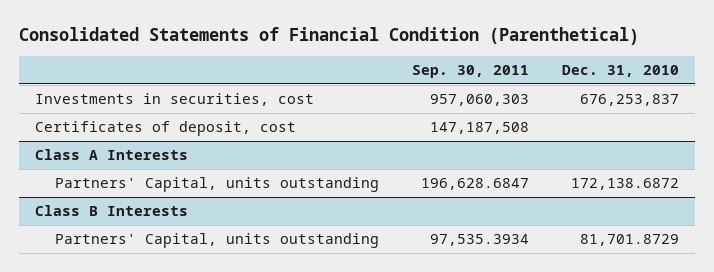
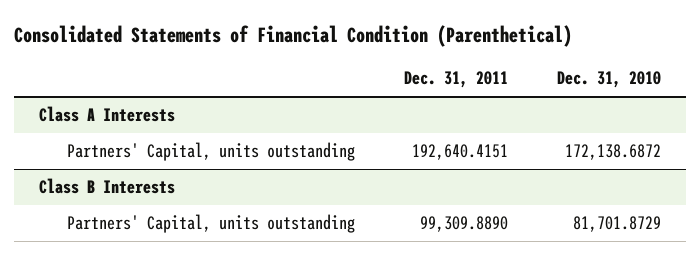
- | Sep. 30, 2011 | Dec. 31, 2010
+ | Dec. 31, 2011 | Dec. 31, 2010
- Investments in securities, cost | 957,060,303 | 676,253,837
- Certificates of deposit, cost | 147,187,508 |

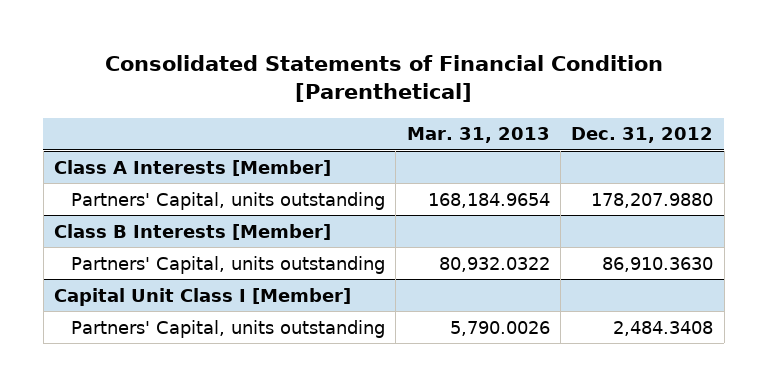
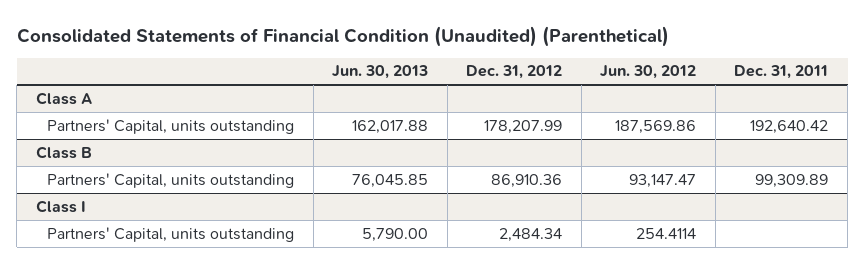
- Consolidated Statements of Financial Condition [Parenthetical]
+ Consolidated Statements of Financial Condition (Unaudited) (Parenthetical)
- | Mar. 31, 2013 | Dec. 31, 2012
+ | Jun. 30, 2013 | Dec. 31, 2012 | Jun. 30, 2012 | Dec. 31, 2011
- Class A Interests [Member]
- Partners' Capital, units outstanding | 168,184.9654 | 178,207.9880
- Class B Interests [Member]
- Partners' Capital, units outstanding | 80,932.0322 | 86,910.3630
- Capital Unit Class I [Member]
- Partners' Capital, units outstanding | 5,790.0026 | 2,484.3408
+ Class A
+ Partners' Capital, units outstanding | 162,017.88 | 178,207.99 | 187,569.86 | 192,640.42
+ Class B
+ Partners' Capital, units outstanding | 76,045.85 | 86,910.36 | 93,147.47 | 99,309.89
+ Class I
+ Partners' Capital, units outstanding | 5,790.00 | 2,484.34 | 254.4114 |

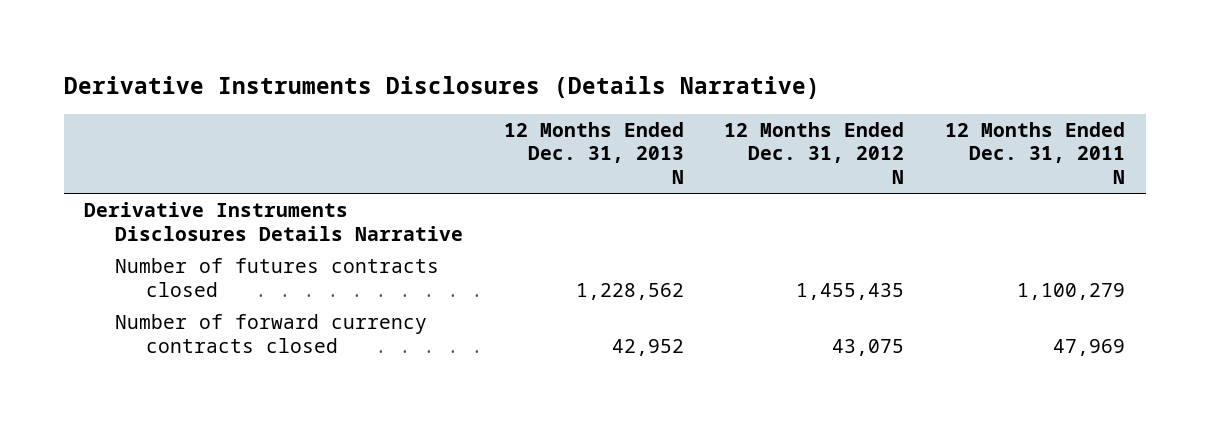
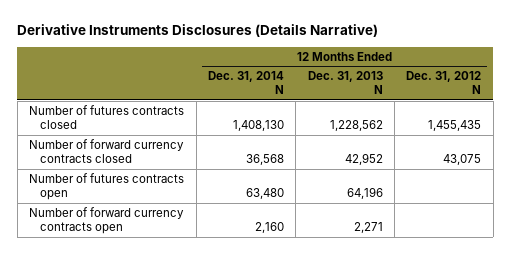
- | 12 Months Ended Dec. 31, 2013 N | 12 Months Ended Dec. 31, 2012 N | 12 Months Ended Dec. 31, 2011 N
+ | 12 Months Ended Dec. 31, 2014 N | 12 Months Ended Dec. 31, 2013 N | 12 Months Ended Dec. 31, 2012 N
- Derivative Instruments Disclosures Details Narrative
+ Number of futures contracts open | 63,480 | 64,196 |
+ Number of forward currency contracts open | 2,160 | 2,271 |

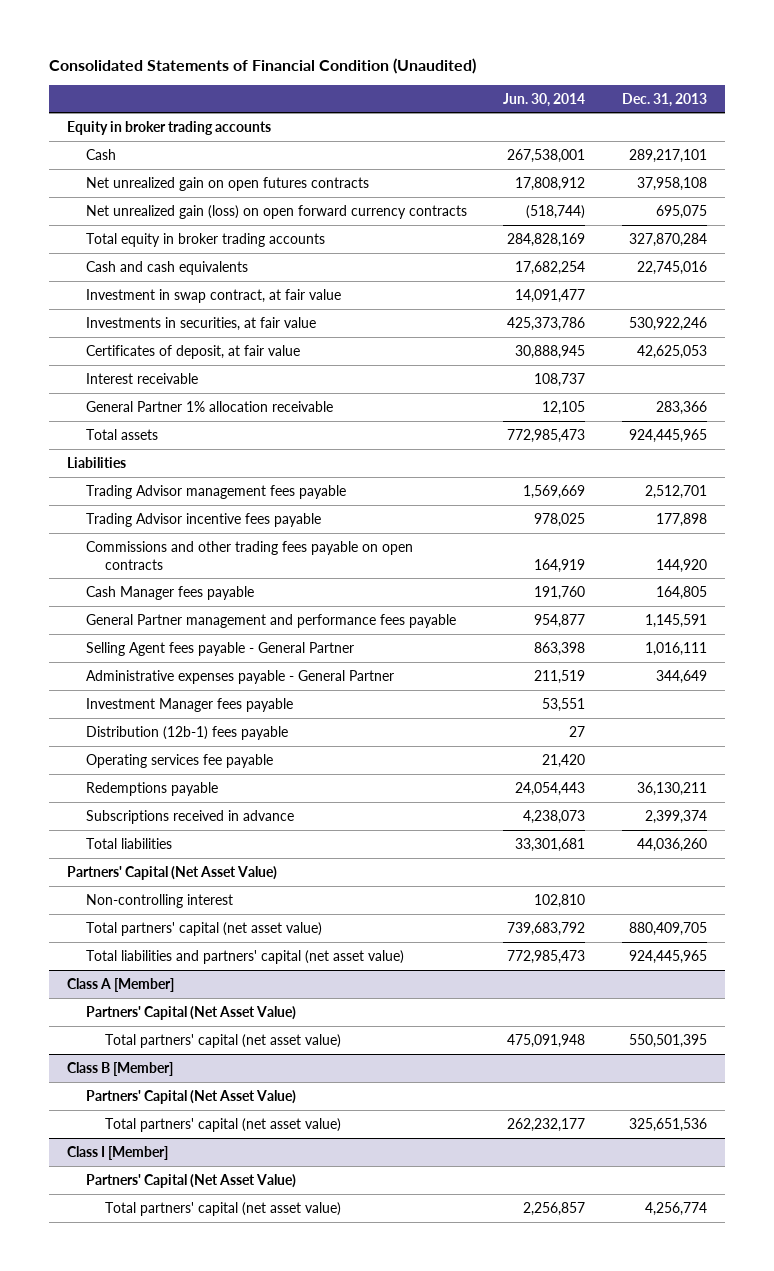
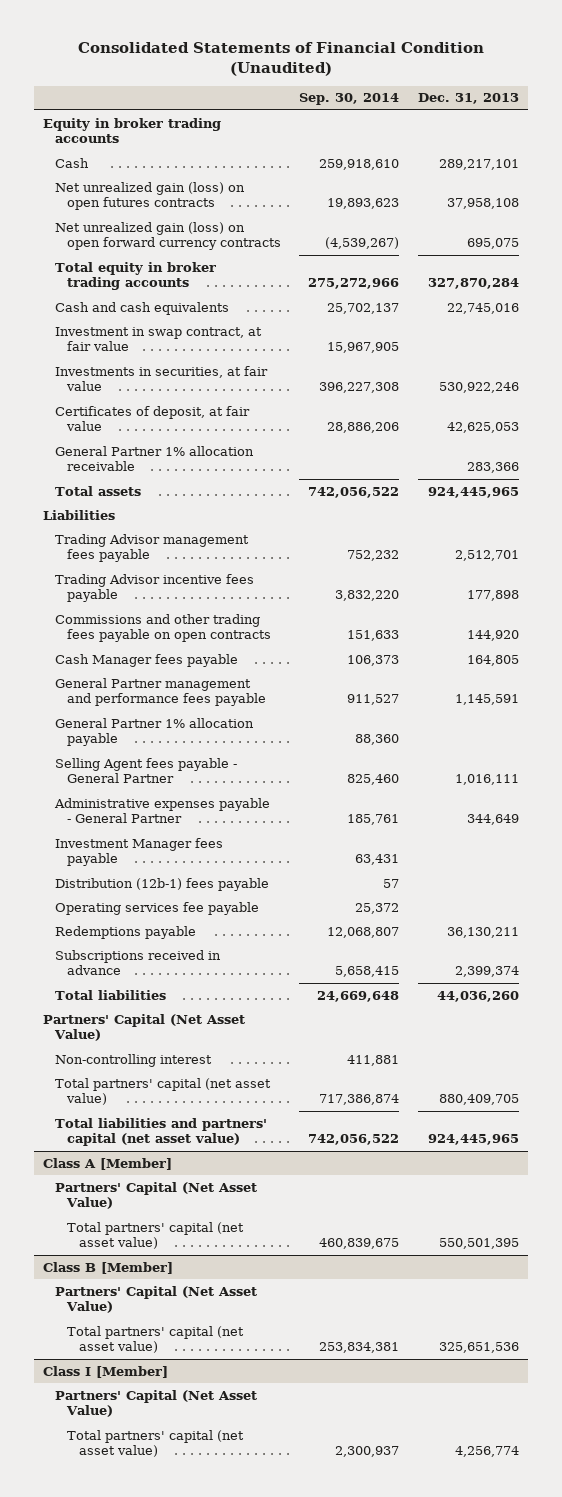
- | Jun. 30, 2014 | Dec. 31, 2013
+ | Sep. 30, 2014 | Dec. 31, 2013
- Net unrealized gain on open futures contracts | 17,808,912 | 37,958,108
+ Net unrealized gain (loss) on open futures contracts | 19,893,623 | 37,958,108
- Interest receivable | 108,737 |
+ General Partner 1% allocation payable | 88,360 |

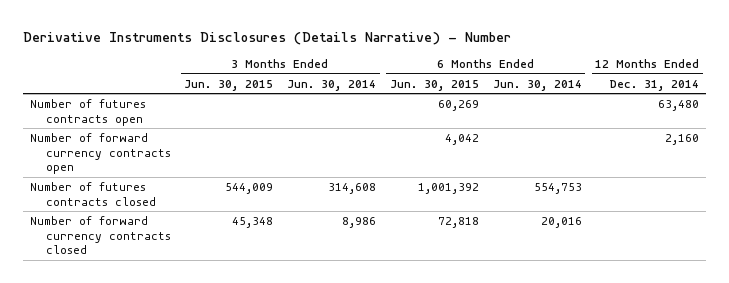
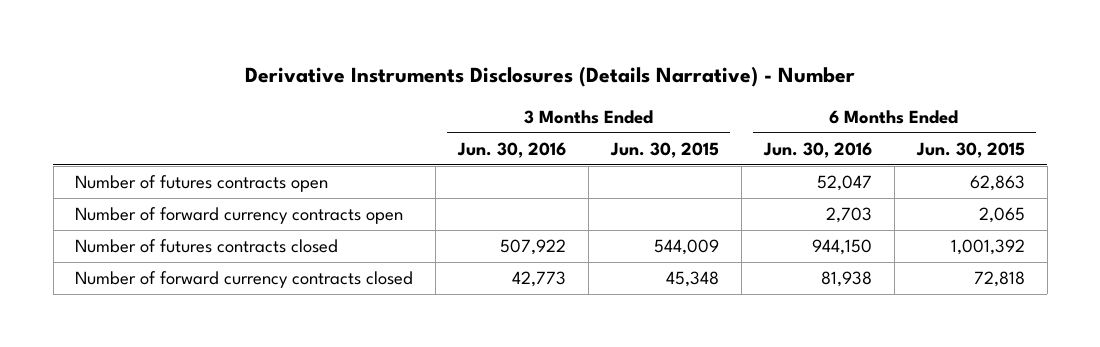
- | 3 Months Ended Jun. 30, 2015 | 3 Months Ended Jun. 30, 2014 | 6 Months Ended Jun. 30, 2015 | 6 Months Ended Jun. 30, 2014 | 12 Months Ended Dec. 31, 2014
+ | 3 Months Ended Jun. 30, 2016 | 3 Months Ended Jun. 30, 2015 | 6 Months Ended Jun. 30, 2016 | 6 Months Ended Jun. 30, 2015
- Number of futures contracts open | | | 60,269 | | 63,480
- Number of forward currency contracts open | | | 4,042 | | 2,160
+ Number of futures contracts open | | | 52,047 | 62,863
+ Number of forward currency contracts open | | | 2,703 | 2,065

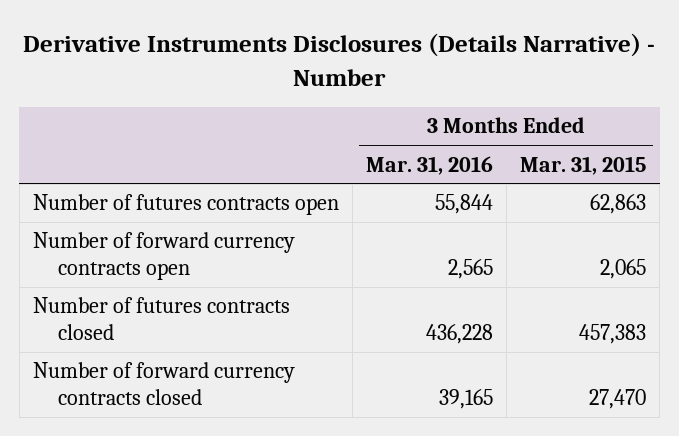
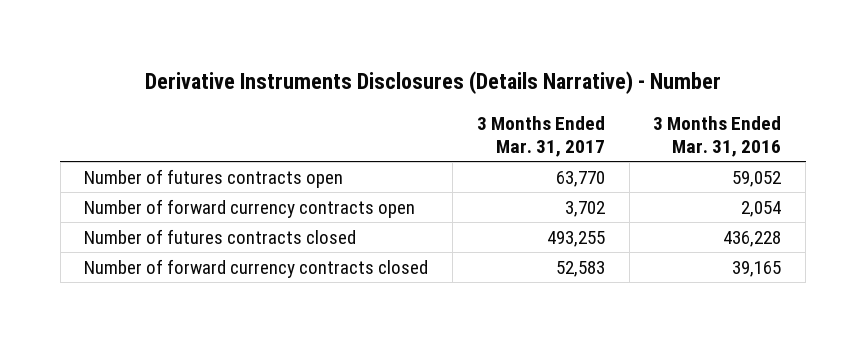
- | 3 Months Ended Mar. 31, 2016 | 3 Months Ended Mar. 31, 2015
+ | 3 Months Ended Mar. 31, 2017 | 3 Months Ended Mar. 31, 2016
- Number of futures contracts open | 55,844 | 62,863
- Number of forward currency contracts open | 2,565 | 2,065
+ Number of futures contracts open | 63,770 | 59,052
+ Number of forward currency contracts open | 3,702 | 2,054

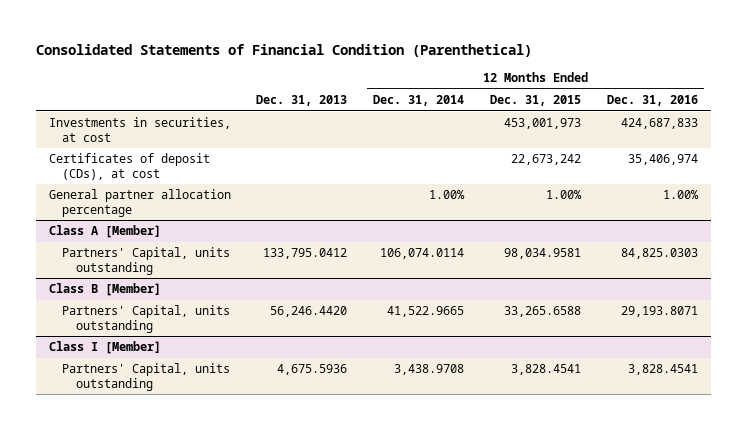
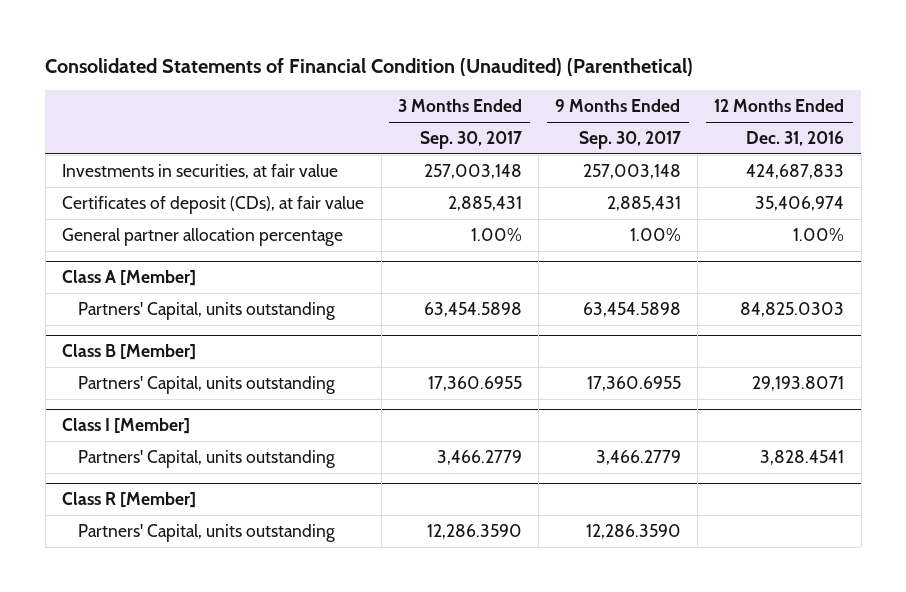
- Consolidated Statements of Financial Condition (Parenthetical)
+ Consolidated Statements of Financial Condition (Unaudited) (Parenthetical)
- | Dec. 31, 2013 | 12 Months Ended Dec. 31, 2014 | 12 Months Ended Dec. 31, 2015 | 12 Months Ended Dec. 31, 2016
+ | 3 Months Ended Sep. 30, 2017 | 9 Months Ended Sep. 30, 2017 | 12 Months Ended Dec. 31, 2016
- Investments in securities, at cost | | | 453,001,973 | 424,687,833
- Certificates of deposit (CDs), at cost | | | 22,673,242 | 35,406,974
+ Investments in securities, at fair value | 257,003,148 | 257,003,148 | 424,687,833
+ Certificates of deposit (CDs), at fair value | 2,885,431 | 2,885,431 | 35,406,974
+ Class R [Member]
+ Partners' Capital, units outstanding | 12,286.3590 | 12,286.3590 |

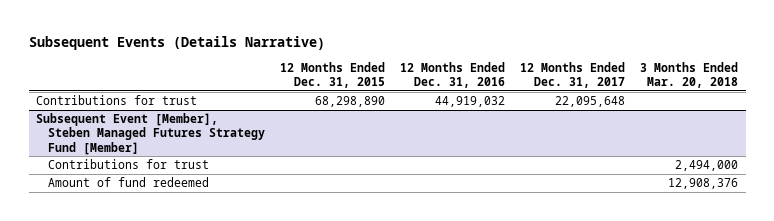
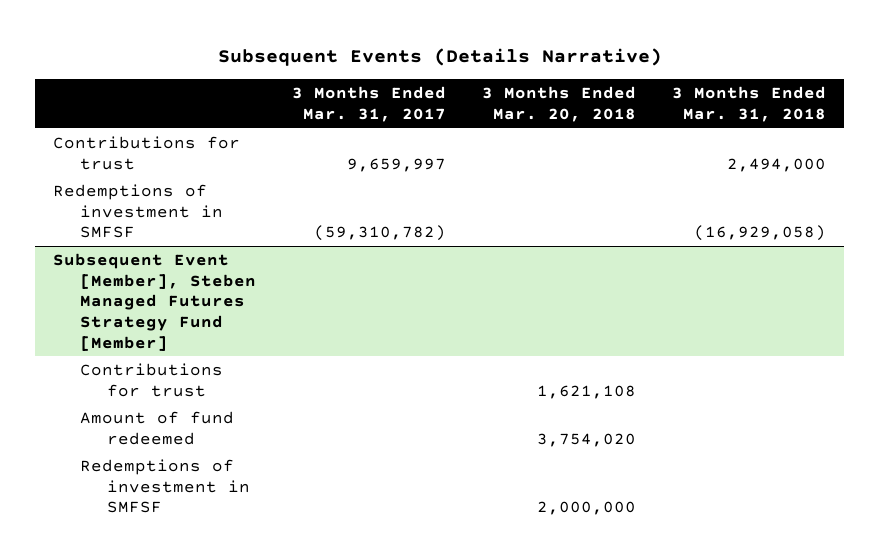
- | 12 Months Ended Dec. 31, 2015 | 12 Months Ended Dec. 31, 2016 | 12 Months Ended Dec. 31, 2017 | 3 Months Ended Mar. 20, 2018
+ | 3 Months Ended Mar. 31, 2017 | 3 Months Ended Mar. 20, 2018 | 3 Months Ended Mar. 31, 2018
+ Redemptions of investment in SMFSF | (59,310,782) | | (16,929,058)
@ Subsequent Event [Member], Steben Managed Futures Strategy Fund [Member]
- Contributions for trust | | | | 2,494,000
- Amount of fund redeemed | | | | 12,908,376
+ Contributions for trust | | 1,621,108 |
+ Amount of fund redeemed | | 3,754,020 |
+ Redemptions of investment in SMFSF | | 2,000,000 |

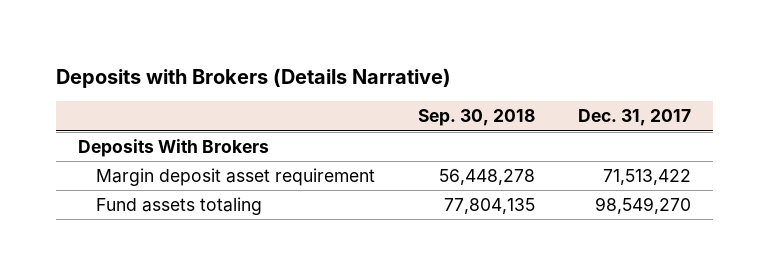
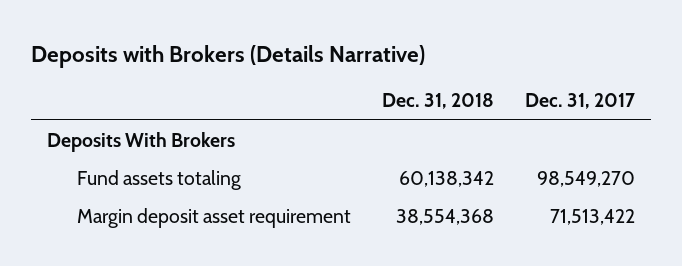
- | Sep. 30, 2018 | Dec. 31, 2017
+ | Dec. 31, 2018 | Dec. 31, 2017
moved down: Margin deposit asset requirement | 38,554,368 | 71,513,422

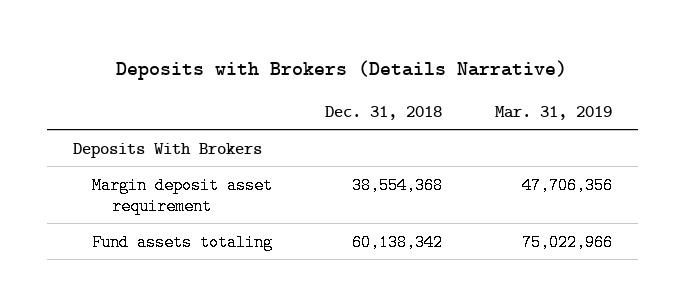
- | Dec. 31, 2018 | Dec. 31, 2017
+ | Dec. 31, 2018 | Mar. 31, 2019
moved down: Fund assets totaling | 60,138,342 | 75,022,966

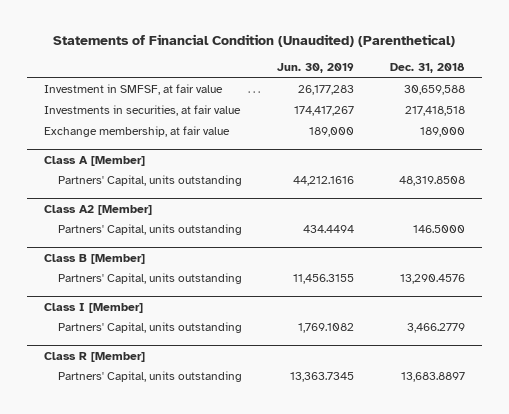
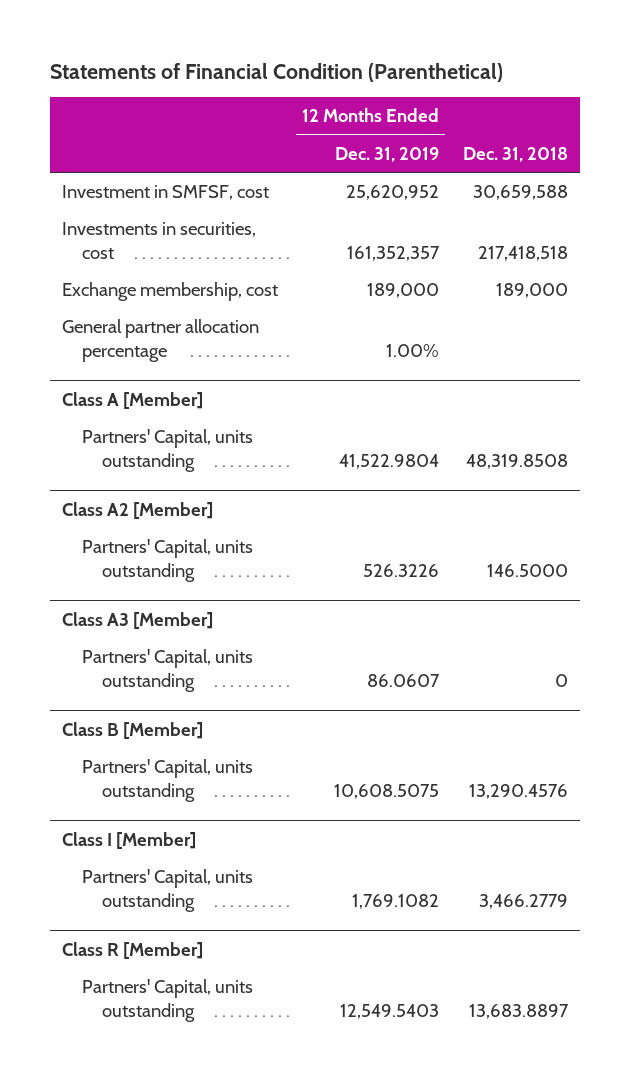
- Statements of Financial Condition (Unaudited) (Parenthetical)
+ Statements of Financial Condition (Parenthetical)
- | Jun. 30, 2019 | Dec. 31, 2018
+ | 12 Months Ended Dec. 31, 2019 | Dec. 31, 2018
- Investment in SMFSF, at fair value | 26,177,283 | 30,659,588
- Investments in securities, at fair value | 174,417,267 | 217,418,518
- Exchange membership, at fair value | 189,000 | 189,000
+ Investment in SMFSF, cost | 25,620,952 | 30,659,588
+ Investments in securities, cost | 161,352,357 | 217,418,518
+ Exchange membership, cost | 189,000 | 189,000
+ General partner allocation percentage | 1.00% |
+ Class A3 [Member]
+ Partners' Capital, units outstanding | 86.0607 | 0

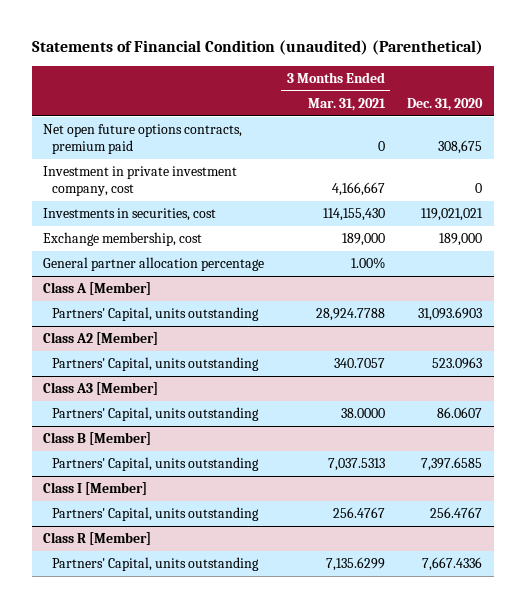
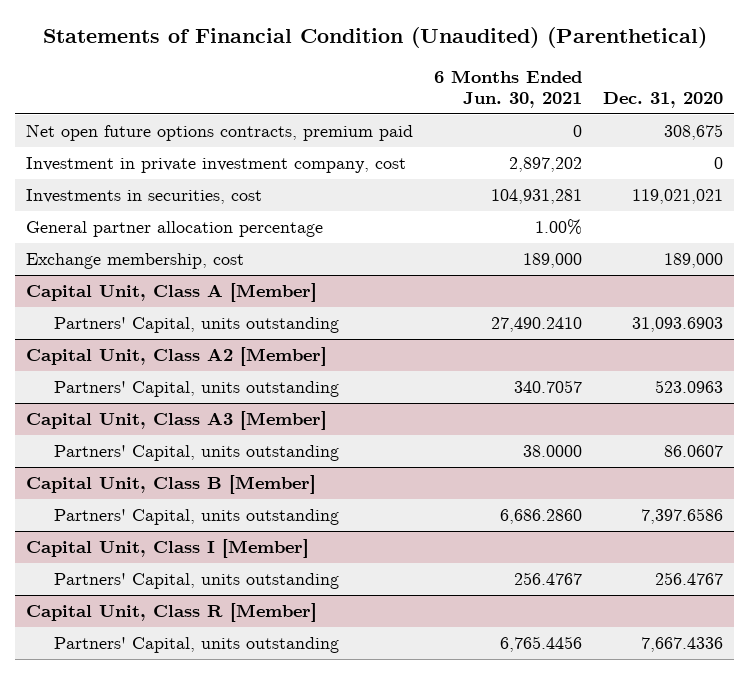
- Statements of Financial Condition (unaudited) (Parenthetical)
+ Statements of Financial Condition (Unaudited) (Parenthetical)
- | 3 Months Ended Mar. 31, 2021 | Dec. 31, 2020
+ | 6 Months Ended Jun. 30, 2021 | Dec. 31, 2020
- Class A [Member]
moved down: Exchange membership, cost | 189,000 | 189,000
+ Capital Unit, Class A [Member]
- Class A2 [Member]
+ Capital Unit, Class A2 [Member]
- Class A3 [Member]
+ Capital Unit, Class A3 [Member]
- Class B [Member]
- Partners' Capital, units outstanding | 7,037.5313 | 7,397.6585
- Class I [Member]
+ Capital Unit, Class B [Member]
+ Partners' Capital, units outstanding | 6,686.2860 | 7,397.6586
+ Capital Unit, Class I [Member]
- Class R [Member]
+ Capital Unit, Class R [Member]

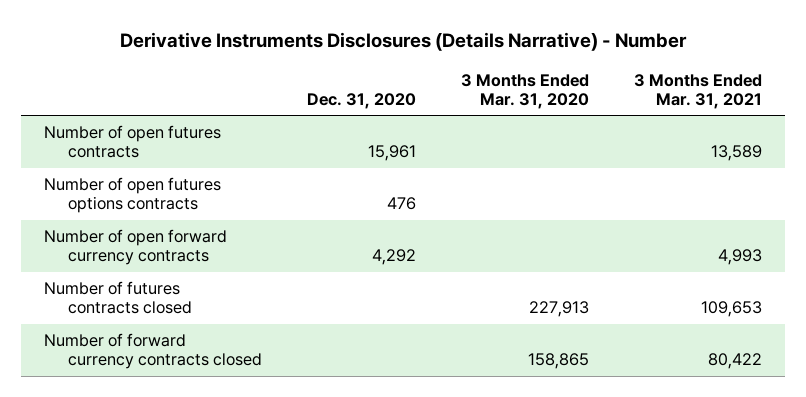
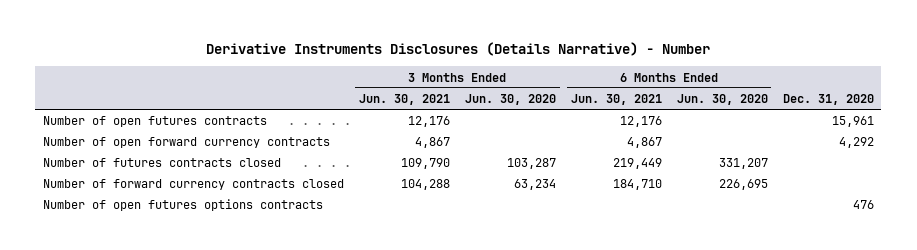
- | Dec. 31, 2020 | 3 Months Ended Mar. 31, 2020 | 3 Months Ended Mar. 31, 2021
+ | 3 Months Ended Jun. 30, 2021 | 3 Months Ended Jun. 30, 2020 | 6 Months Ended Jun. 30, 2021 | 6 Months Ended Jun. 30, 2020 | Dec. 31, 2020
moved down: Number of open futures options contracts | | | | | 476

